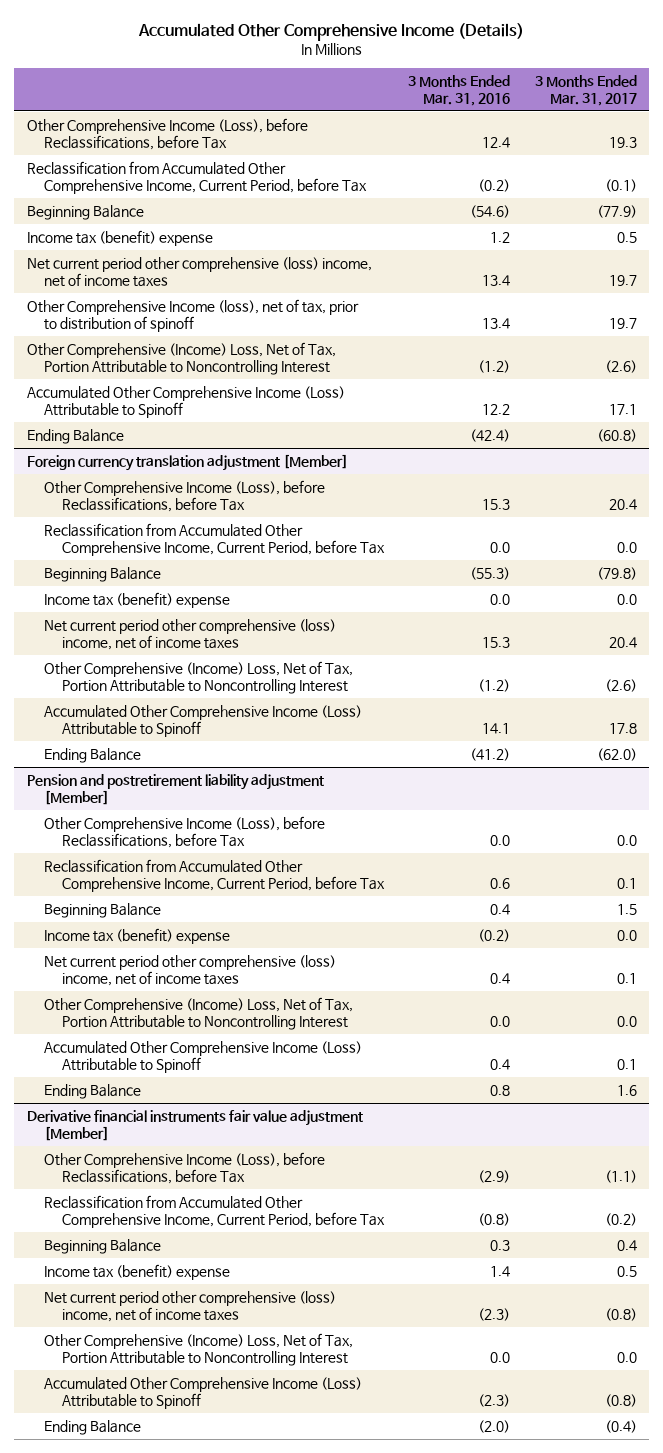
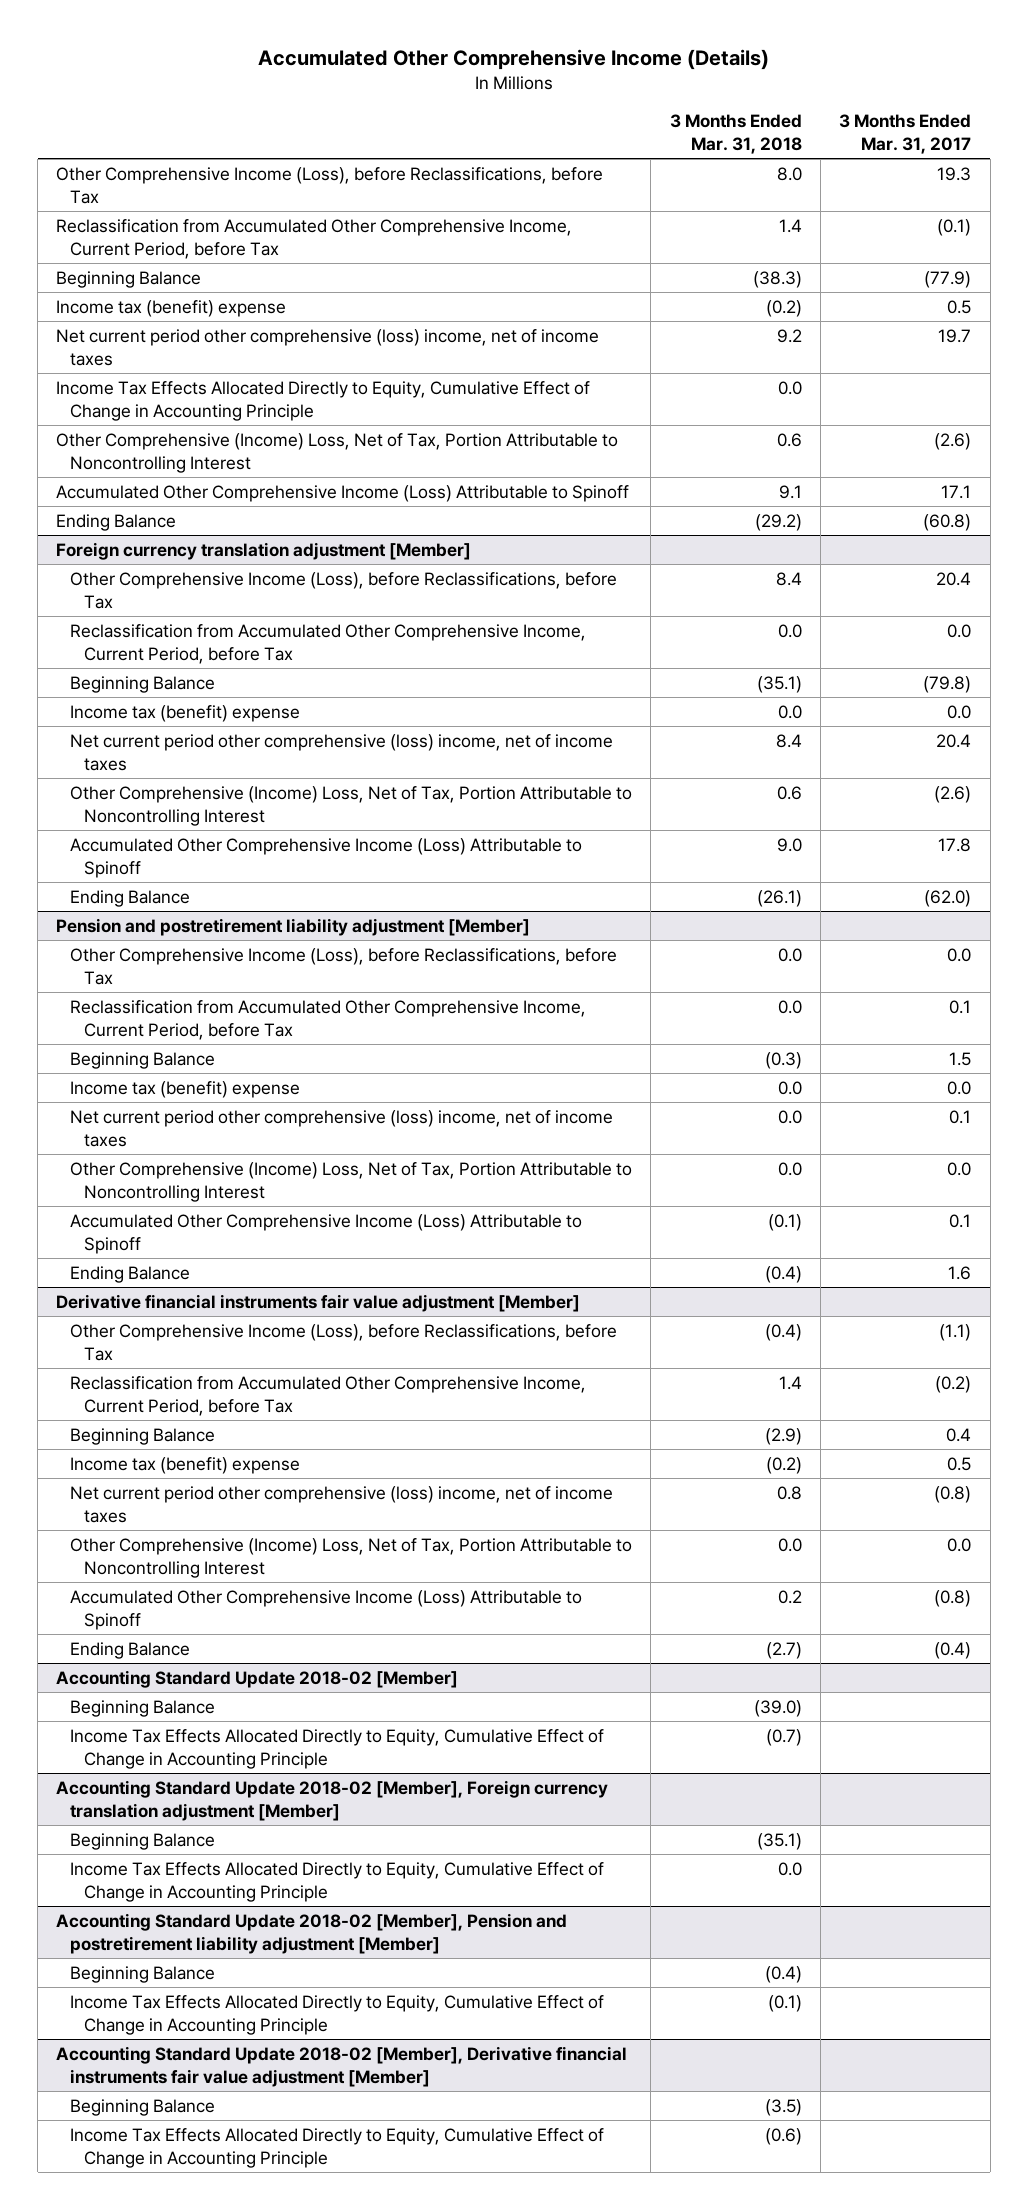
- | 3 Months Ended Mar. 31, 2016 | 3 Months Ended Mar. 31, 2017
+ | 3 Months Ended Mar. 31, 2018 | 3 Months Ended Mar. 31, 2017
- Other Comprehensive Income (loss), net of tax, prior to distribution of spinoff | 13.4 | 19.7
+ Income Tax Effects Allocated Directly to Equity, Cumulative Effect of Change in Accounting Principle | 0.0 |
+ Accounting Standard Update 2018-02 [Member]
+ Beginning Balance | (39.0) |
+ Income Tax Effects Allocated Directly to Equity, Cumulative Effect of Change in Accounting Principle | (0.7) |
+ Accounting Standard Update 2018-02 [Member], Foreign currency translation adjustment [Member]
+ Beginning Balance | (35.1) |
+ Income Tax Effects Allocated Directly to Equity, Cumulative Effect of Change in Accounting Principle | 0.0 |
+ Accounting Standard Update 2018-02 [Member], Pension and postretirement liability adjustment [Member]
+ Beginning Balance | (0.4) |
+ Income Tax Effects Allocated Directly to Equity, Cumulative Effect of Change in Accounting Principle | (0.1) |
+ Accounting Standard Update 2018-02 [Member], Derivative financial instruments fair value adjustment [Member]
+ Beginning Balance | (3.5) |
+ Income Tax Effects Allocated Directly to Equity, Cumulative Effect of Change in Accounting Principle | (0.6) |

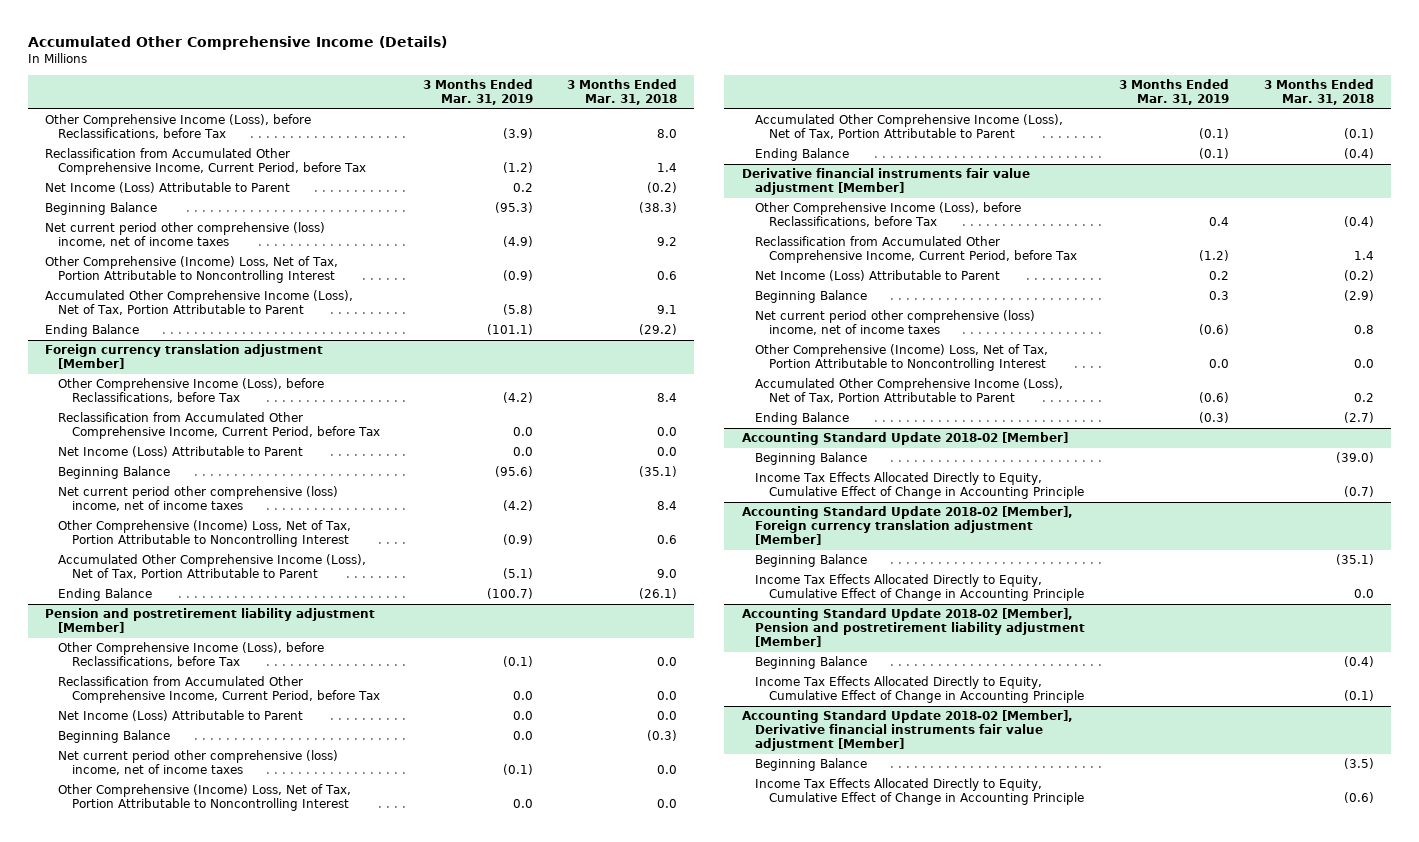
- | 3 Months Ended Mar. 31, 2018 | 3 Months Ended Mar. 31, 2017
+ | 3 Months Ended Mar. 31, 2019 | 3 Months Ended Mar. 31, 2018
+ Net Income (Loss) Attributable to Parent | 0.2 | (0.2)
- Income tax (benefit) expense | (0.2) | 0.5
- Income Tax Effects Allocated Directly to Equity, Cumulative Effect of Change in Accounting Principle | 0.0 |
- Accumulated Other Comprehensive Income (Loss) Attributable to Spinoff | 9.1 | 17.1
+ Accumulated Other Comprehensive Income (Loss), Net of Tax, Portion Attributable to Parent | (5.8) | 9.1
@ Foreign currency translation adjustment [Member]
+ Net Income (Loss) Attributable to Parent | 0.0 | 0.0
- Income tax (benefit) expense | 0.0 | 0.0
- Accumulated Other Comprehensive Income (Loss) Attributable to Spinoff | 9.0 | 17.8
+ Accumulated Other Comprehensive Income (Loss), Net of Tax, Portion Attributable to Parent | (5.1) | 9.0
@ Pension and postretirement liability adjustment [Member]
+ Net Income (Loss) Attributable to Parent | 0.0 | 0.0
- Income tax (benefit) expense | 0.0 | 0.0
- Accumulated Other Comprehensive Income (Loss) Attributable to Spinoff | (0.1) | 0.1
+ Accumulated Other Comprehensive Income (Loss), Net of Tax, Portion Attributable to Parent | (0.1) | (0.1)
@ Derivative financial instruments fair value adjustment [Member]
+ Net Income (Loss) Attributable to Parent | 0.2 | (0.2)
- Income tax (benefit) expense | (0.2) | 0.5
- Accumulated Other Comprehensive Income (Loss) Attributable to Spinoff | 0.2 | (0.8)
+ Accumulated Other Comprehensive Income (Loss), Net of Tax, Portion Attributable to Parent | (0.6) | 0.2

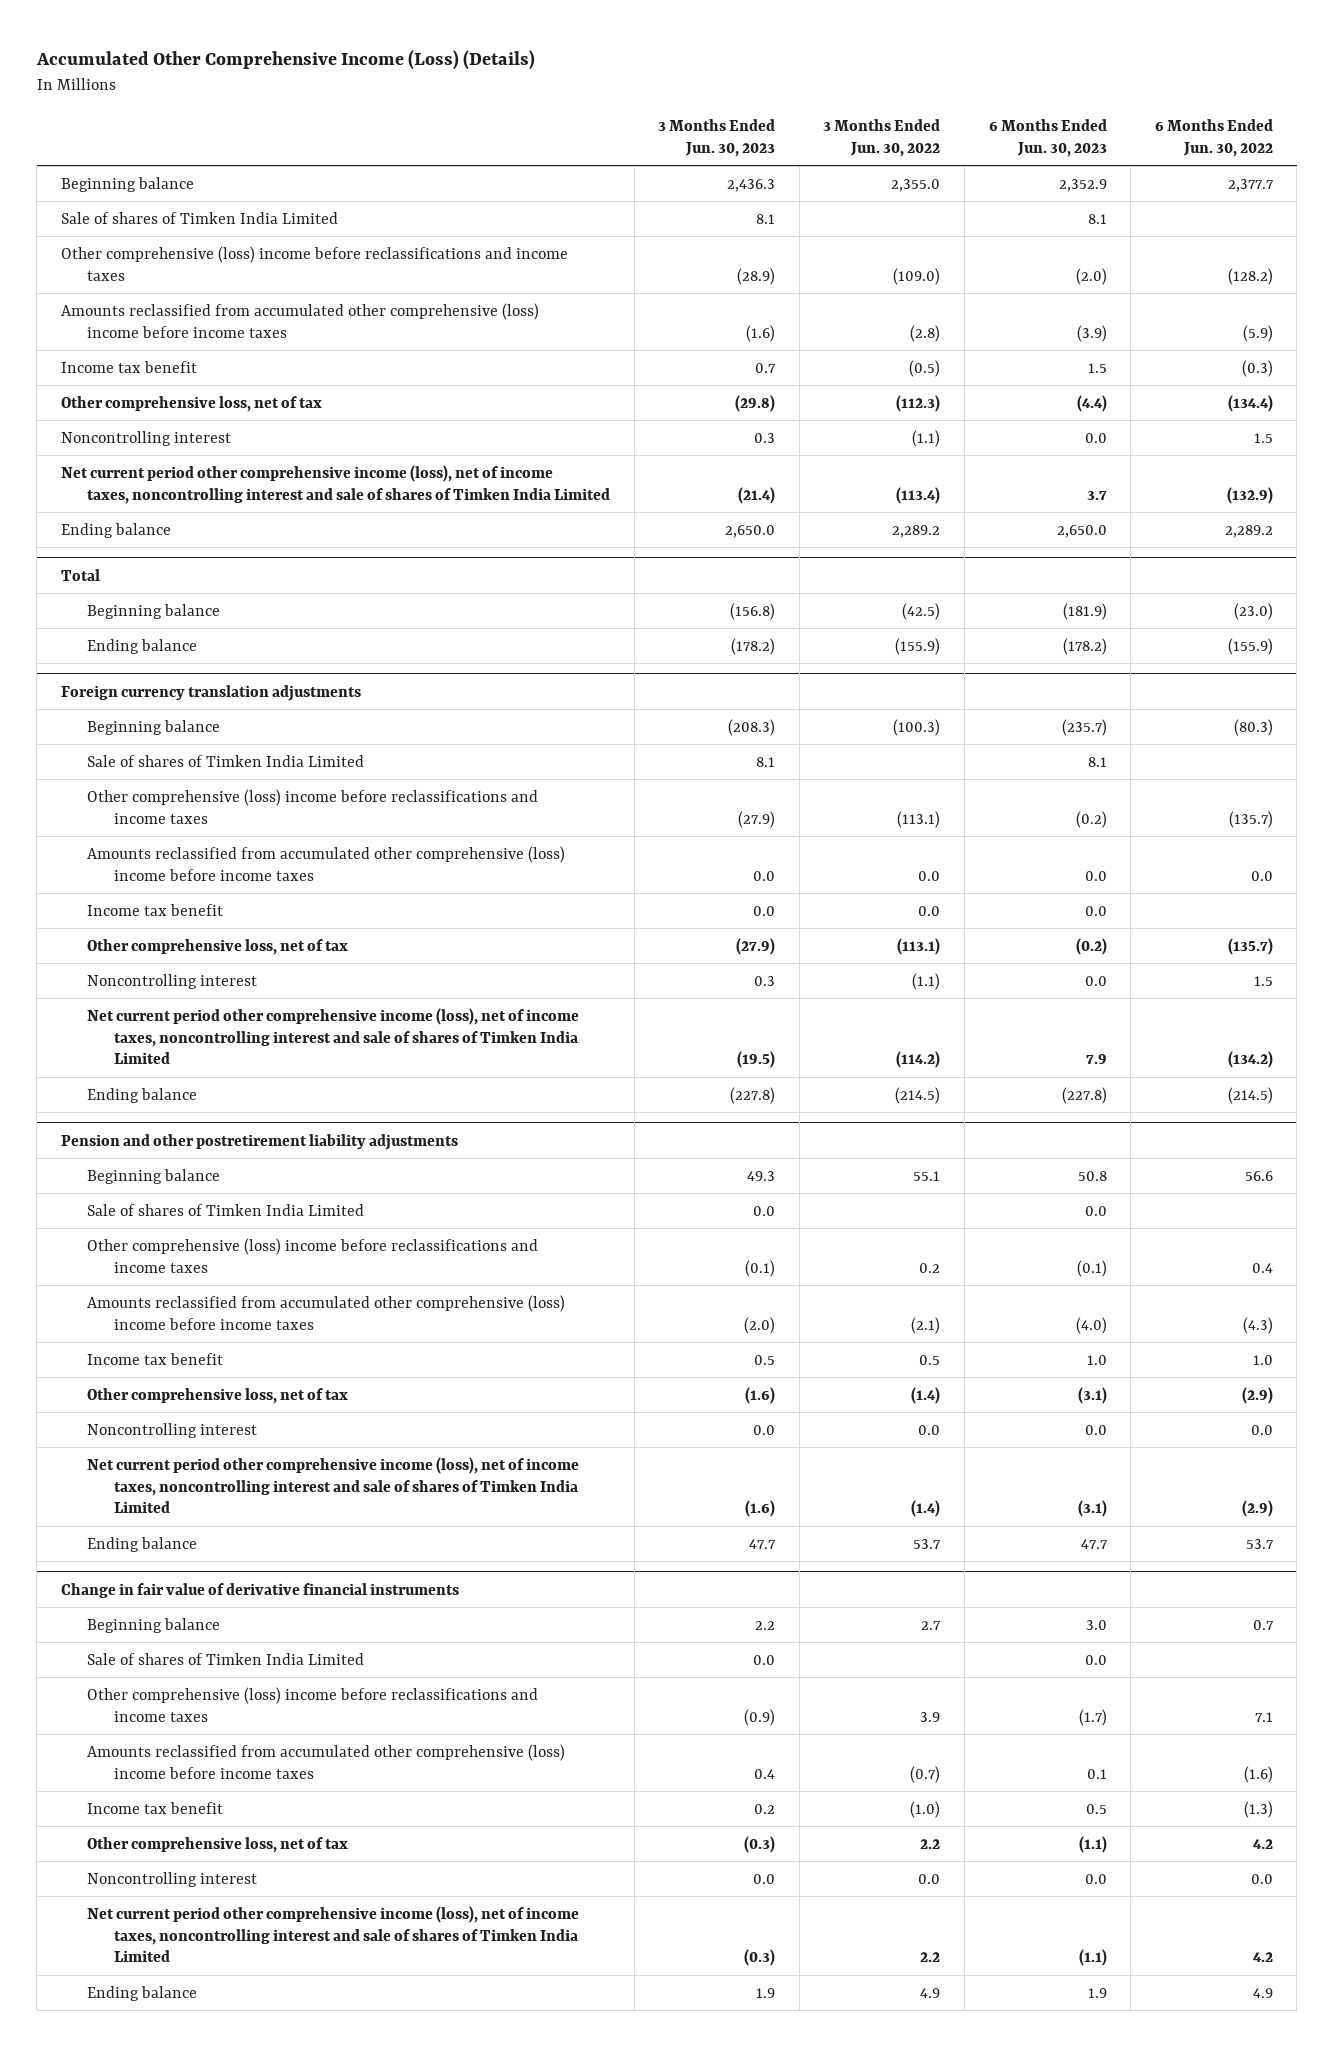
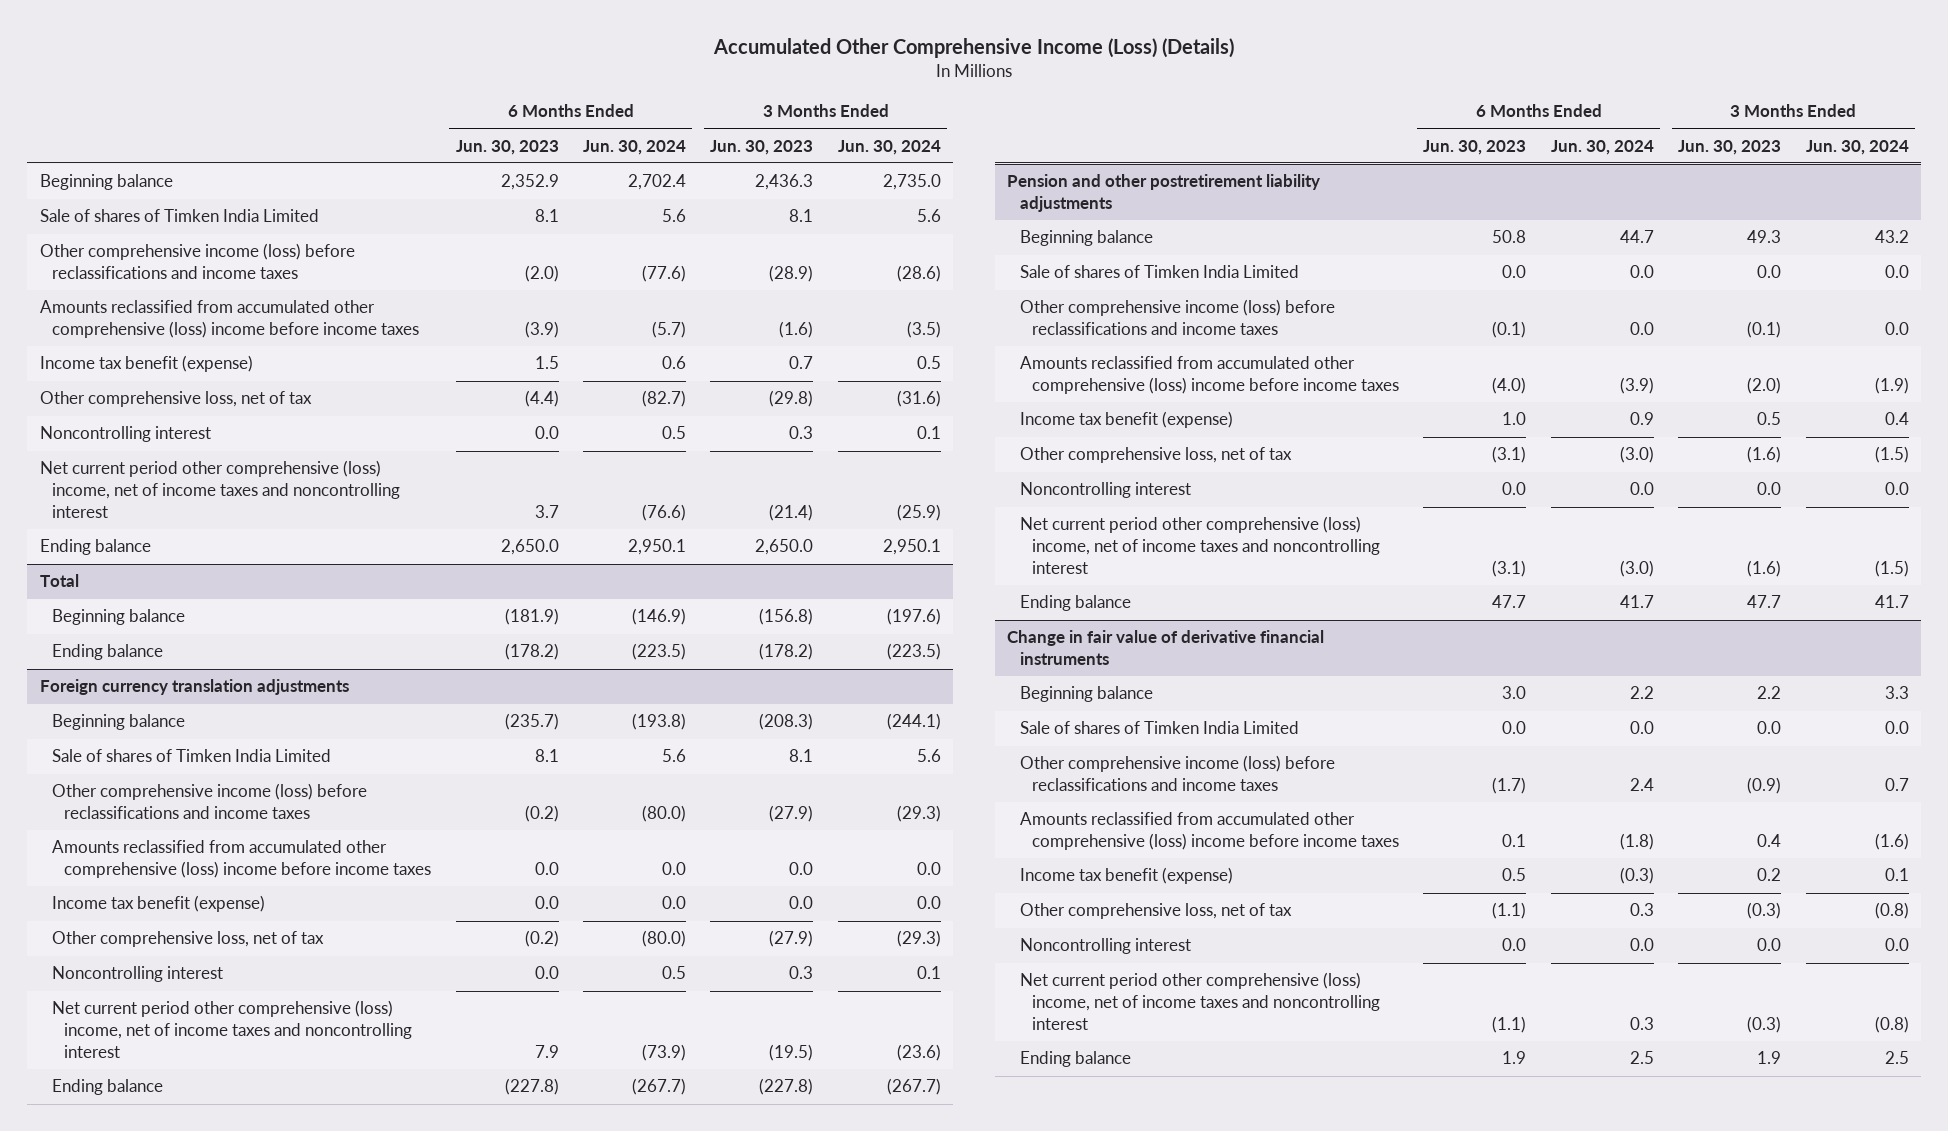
- | 3 Months Ended Jun. 30, 2023 | 3 Months Ended Jun. 30, 2022 | 6 Months Ended Jun. 30, 2023 | 6 Months Ended Jun. 30, 2022
+ | 6 Months Ended Jun. 30, 2023 | 6 Months Ended Jun. 30, 2024 | 3 Months Ended Jun. 30, 2023 | 3 Months Ended Jun. 30, 2024
- Other comprehensive (loss) income before reclassifications and income taxes | (28.9) | (109.0) | (2.0) | (128.2)
+ Other comprehensive income (loss) before reclassifications and income taxes | (2.0) | (77.6) | (28.9) | (28.6)
- Income tax benefit | 0.7 | (0.5) | 1.5 | (0.3)
+ Income tax benefit (expense) | 1.5 | 0.6 | 0.7 | 0.5
- Net current period other comprehensive income (loss), net of income taxes, noncontrolling interest and sale of shares of Timken India Limited | (21.4) | (113.4) | 3.7 | (132.9)
+ Net current period other comprehensive (loss) income, net of income taxes and noncontrolling interest | 3.7 | (76.6) | (21.4) | (25.9)
@ Foreign currency translation adjustments
- Other comprehensive (loss) income before reclassifications and income taxes | (27.9) | (113.1) | (0.2) | (135.7)
+ Other comprehensive income (loss) before reclassifications and income taxes | (0.2) | (80.0) | (27.9) | (29.3)
- Income tax benefit | 0.0 | 0.0 | 0.0 |
+ Income tax benefit (expense) | 0.0 | 0.0 | 0.0 | 0.0
- Net current period other comprehensive income (loss), net of income taxes, noncontrolling interest and sale of shares of Timken India Limited | (19.5) | (114.2) | 7.9 | (134.2)
+ Net current period other comprehensive (loss) income, net of income taxes and noncontrolling interest | 7.9 | (73.9) | (19.5) | (23.6)
@ Pension and other postretirement liability adjustments
- Other comprehensive (loss) income before reclassifications and income taxes | (0.1) | 0.2 | (0.1) | 0.4
+ Other comprehensive income (loss) before reclassifications and income taxes | (0.1) | 0.0 | (0.1) | 0.0
- Income tax benefit | 0.5 | 0.5 | 1.0 | 1.0
+ Income tax benefit (expense) | 1.0 | 0.9 | 0.5 | 0.4
- Net current period other comprehensive income (loss), net of income taxes, noncontrolling interest and sale of shares of Timken India Limited | (1.6) | (1.4) | (3.1) | (2.9)
+ Net current period other comprehensive (loss) income, net of income taxes and noncontrolling interest | (3.1) | (3.0) | (1.6) | (1.5)
@ Change in fair value of derivative financial instruments
- Other comprehensive (loss) income before reclassifications and income taxes | (0.9) | 3.9 | (1.7) | 7.1
+ Other comprehensive income (loss) before reclassifications and income taxes | (1.7) | 2.4 | (0.9) | 0.7
- Income tax benefit | 0.2 | (1.0) | 0.5 | (1.3)
+ Income tax benefit (expense) | 0.5 | (0.3) | 0.2 | 0.1
- Net current period other comprehensive income (loss), net of income taxes, noncontrolling interest and sale of shares of Timken India Limited | (0.3) | 2.2 | (1.1) | 4.2
+ Net current period other comprehensive (loss) income, net of income taxes and noncontrolling interest | (1.1) | 0.3 | (0.3) | (0.8)

